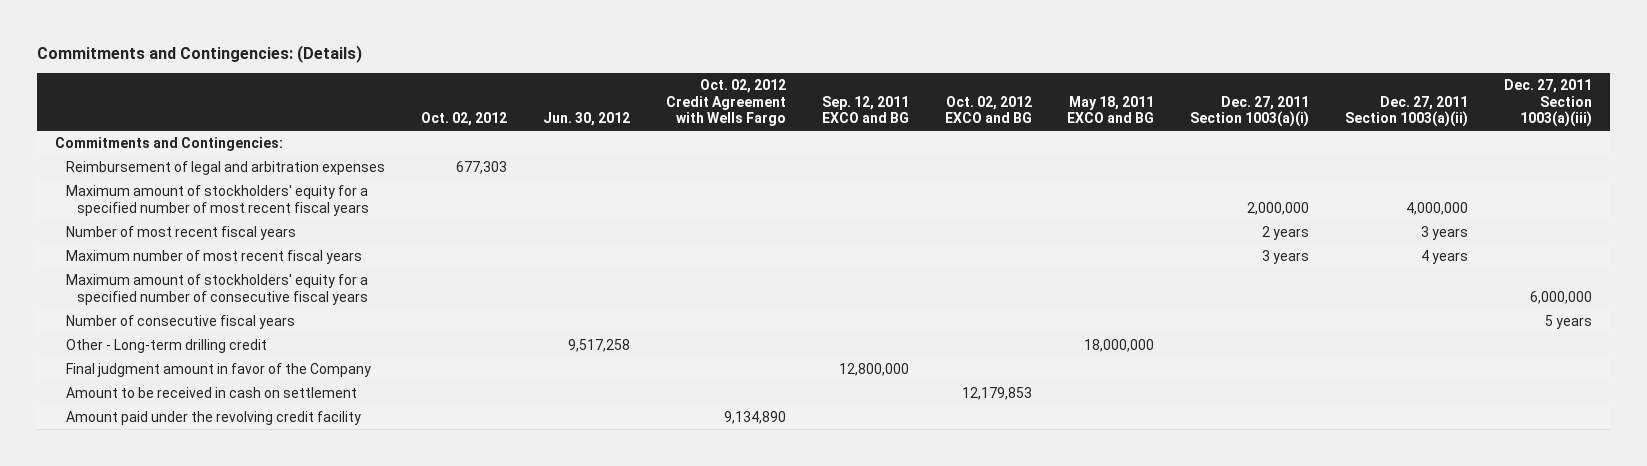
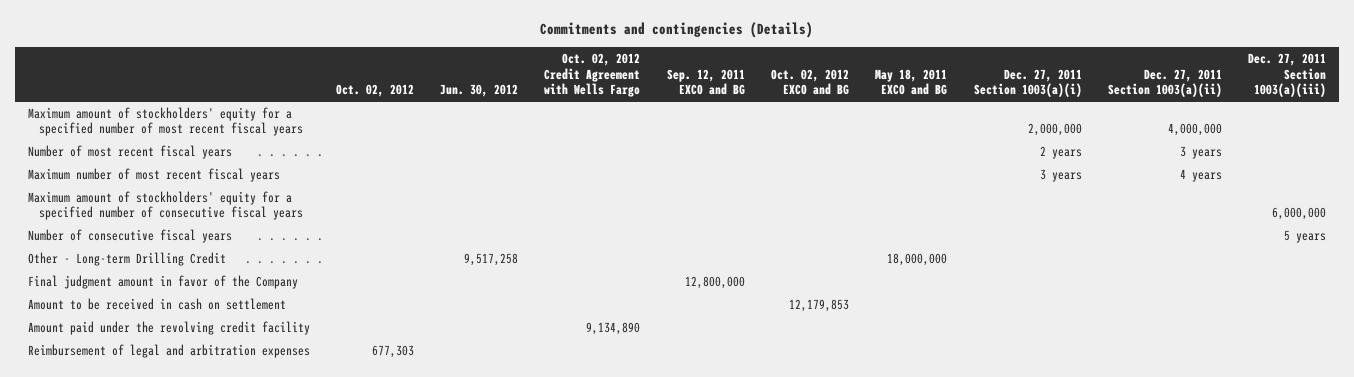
- Commitments and Contingencies: (Details)
+ Commitments and contingencies (Details)
- Commitments and Contingencies:
- Other - Long-term drilling credit | | 9,517,258 | | | | 18,000,000 | | |
+ Other - Long-term Drilling Credit | | 9,517,258 | | | | 18,000,000 | | |
moved down: Reimbursement of legal and arbitration expenses | 677,303 | | | | | | | |

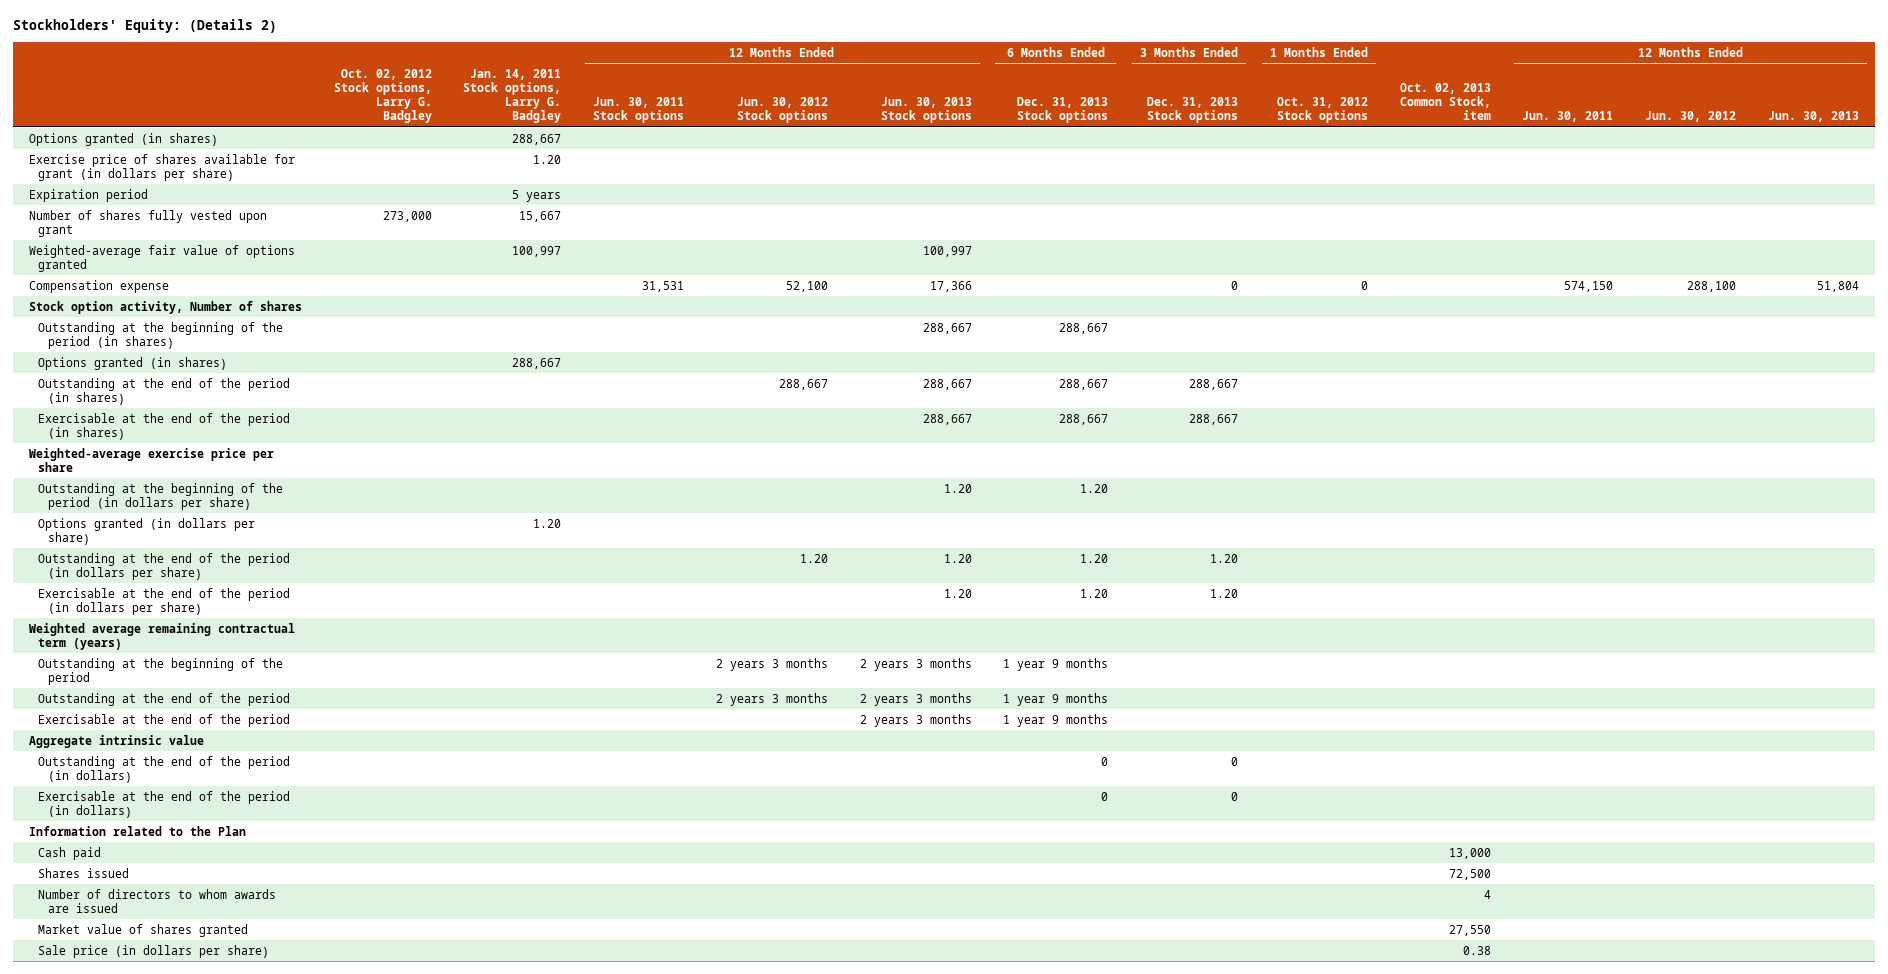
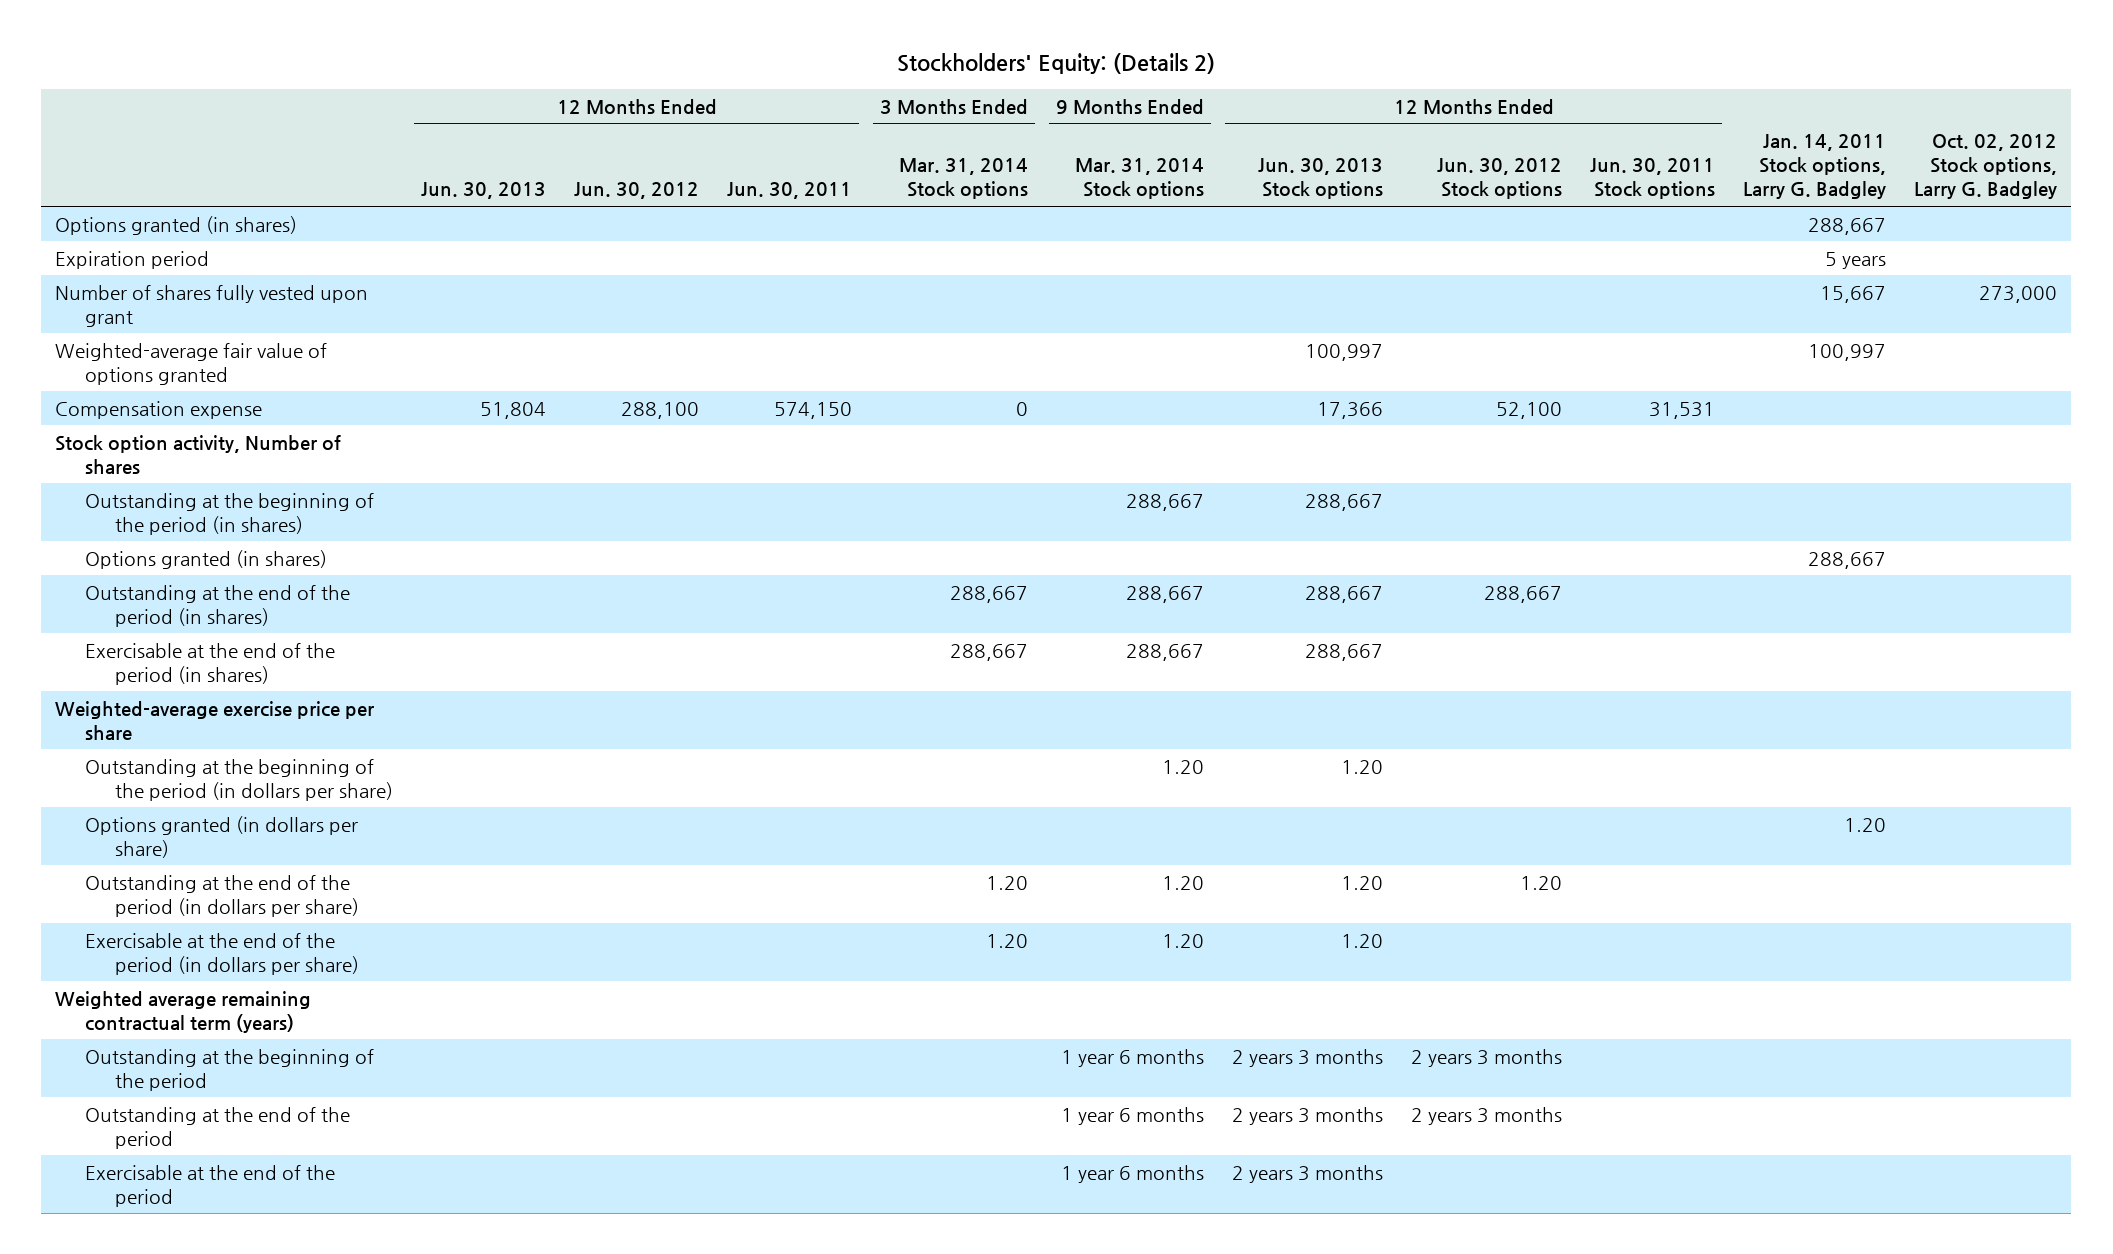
- | Oct. 02, 2012 Stock options, Larry G. Badgley | Jan. 14, 2011 Stock options, Larry G. Badgley | 12 Months Ended Jun. 30, 2011 Stock options | 12 Months Ended Jun. 30, 2012 Stock options | 12 Months Ended Jun. 30, 2013 Stock options | 6 Months Ended Dec. 31, 2013 Stock options | 3 Months Ended Dec. 31, 2013 Stock options | 1 Months Ended Oct. 31, 2012 Stock options | Oct. 02, 2013 Common Stock, item | 12 Months Ended Jun. 30, 2011 | 12 Months Ended Jun. 30, 2012 | 12 Months Ended Jun. 30, 2013
+ | 12 Months Ended Jun. 30, 2013 | 12 Months Ended Jun. 30, 2012 | 12 Months Ended Jun. 30, 2011 | 3 Months Ended Mar. 31, 2014 Stock options | 9 Months Ended Mar. 31, 2014 Stock options | 12 Months Ended Jun. 30, 2013 Stock options | 12 Months Ended Jun. 30, 2012 Stock options | 12 Months Ended Jun. 30, 2011 Stock options | Jan. 14, 2011 Stock options, Larry G. Badgley | Oct. 02, 2012 Stock options, Larry G. Badgley
- Exercise price of shares available for grant (in dollars per share) | | 1.20 | | | | | | | | | |
- Aggregate intrinsic value
- Outstanding at the end of the period (in dollars) | | | | | | 0 | 0 | | | | |
- Exercisable at the end of the period (in dollars) | | | | | | 0 | 0 | | | | |
- Information related to the Plan
- Cash paid | | | | | | | | | 13,000 | | |
- Shares issued | | | | | | | | | 72,500 | | |
- Number of directors to whom awards are issued | | | | | | | | | 4 | | |
- Market value of shares granted | | | | | | | | | 27,550 | | |
- Sale price (in dollars per share) | | | | | | | | | 0.38 | | |

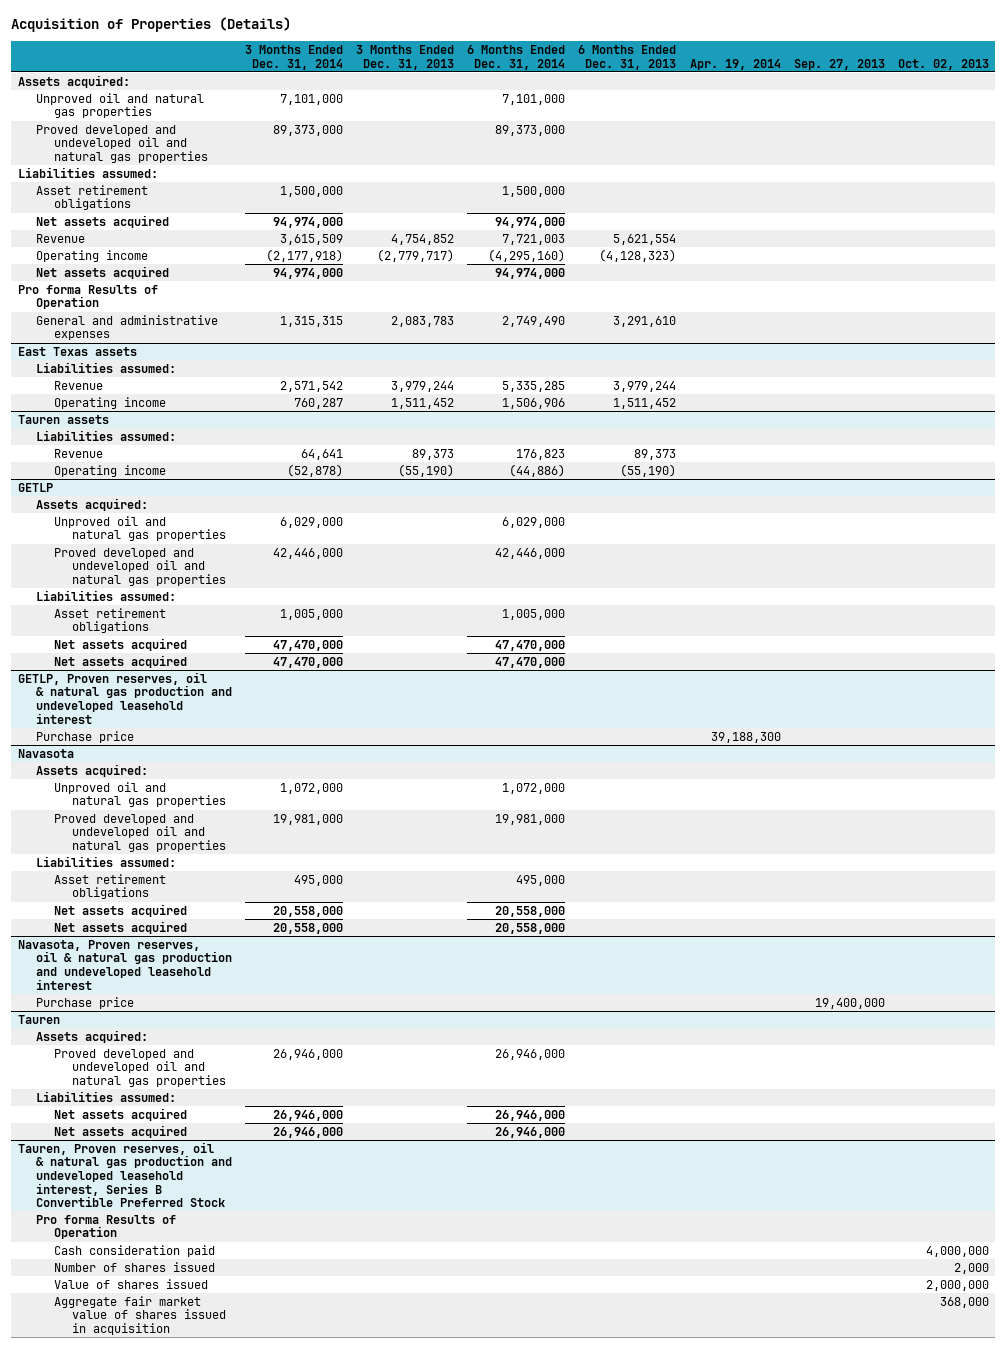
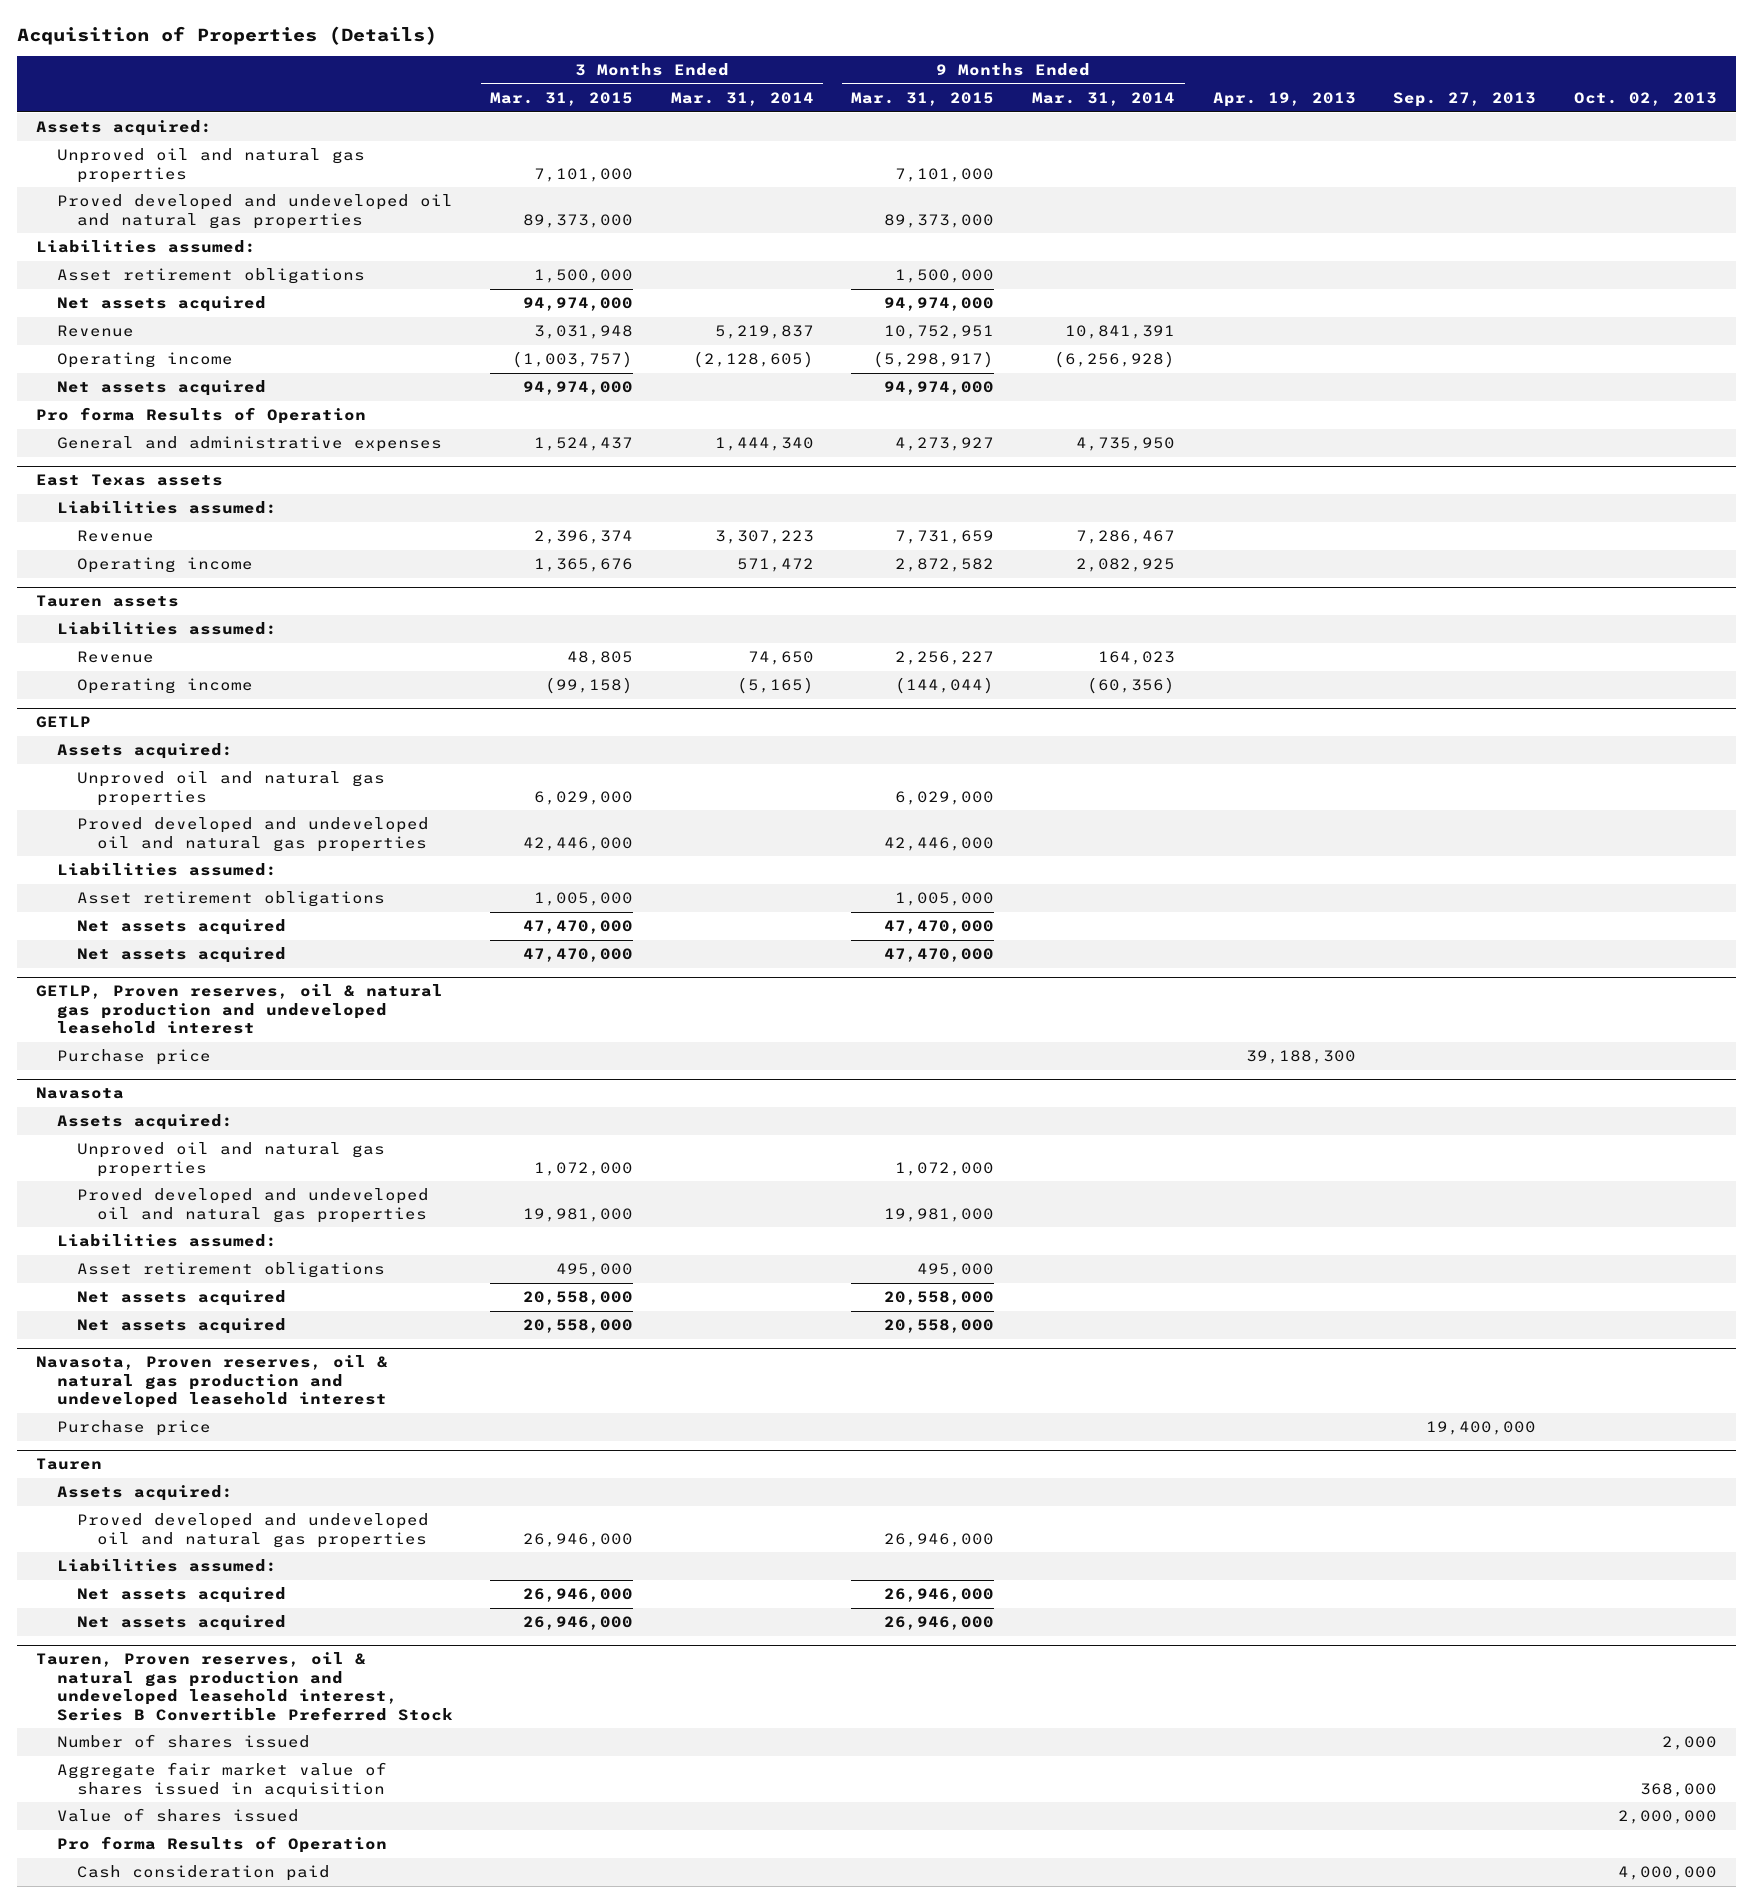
- | 3 Months Ended Dec. 31, 2014 | 3 Months Ended Dec. 31, 2013 | 6 Months Ended Dec. 31, 2014 | 6 Months Ended Dec. 31, 2013 | Apr. 19, 2014 | Sep. 27, 2013 | Oct. 02, 2013
+ | 3 Months Ended Mar. 31, 2015 | 3 Months Ended Mar. 31, 2014 | 9 Months Ended Mar. 31, 2015 | 9 Months Ended Mar. 31, 2014 | Apr. 19, 2013 | Sep. 27, 2013 | Oct. 02, 2013
@ Tauren, Proven reserves, oil & natural gas production and undeveloped leasehold interest, Series B Convertible Preferred Stock
moved down: Value of shares issued | | | | | | | 2,000,000
moved down: Pro forma Results of Operation
moved down: Cash consideration paid | | | | | | | 4,000,000

